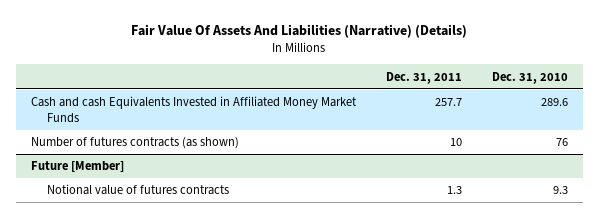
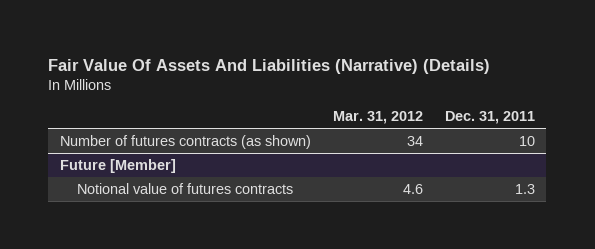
- | Dec. 31, 2011 | Dec. 31, 2010
+ | Mar. 31, 2012 | Dec. 31, 2011
- Cash and cash Equivalents Invested in Affiliated Money Market Funds | 257.7 | 289.6

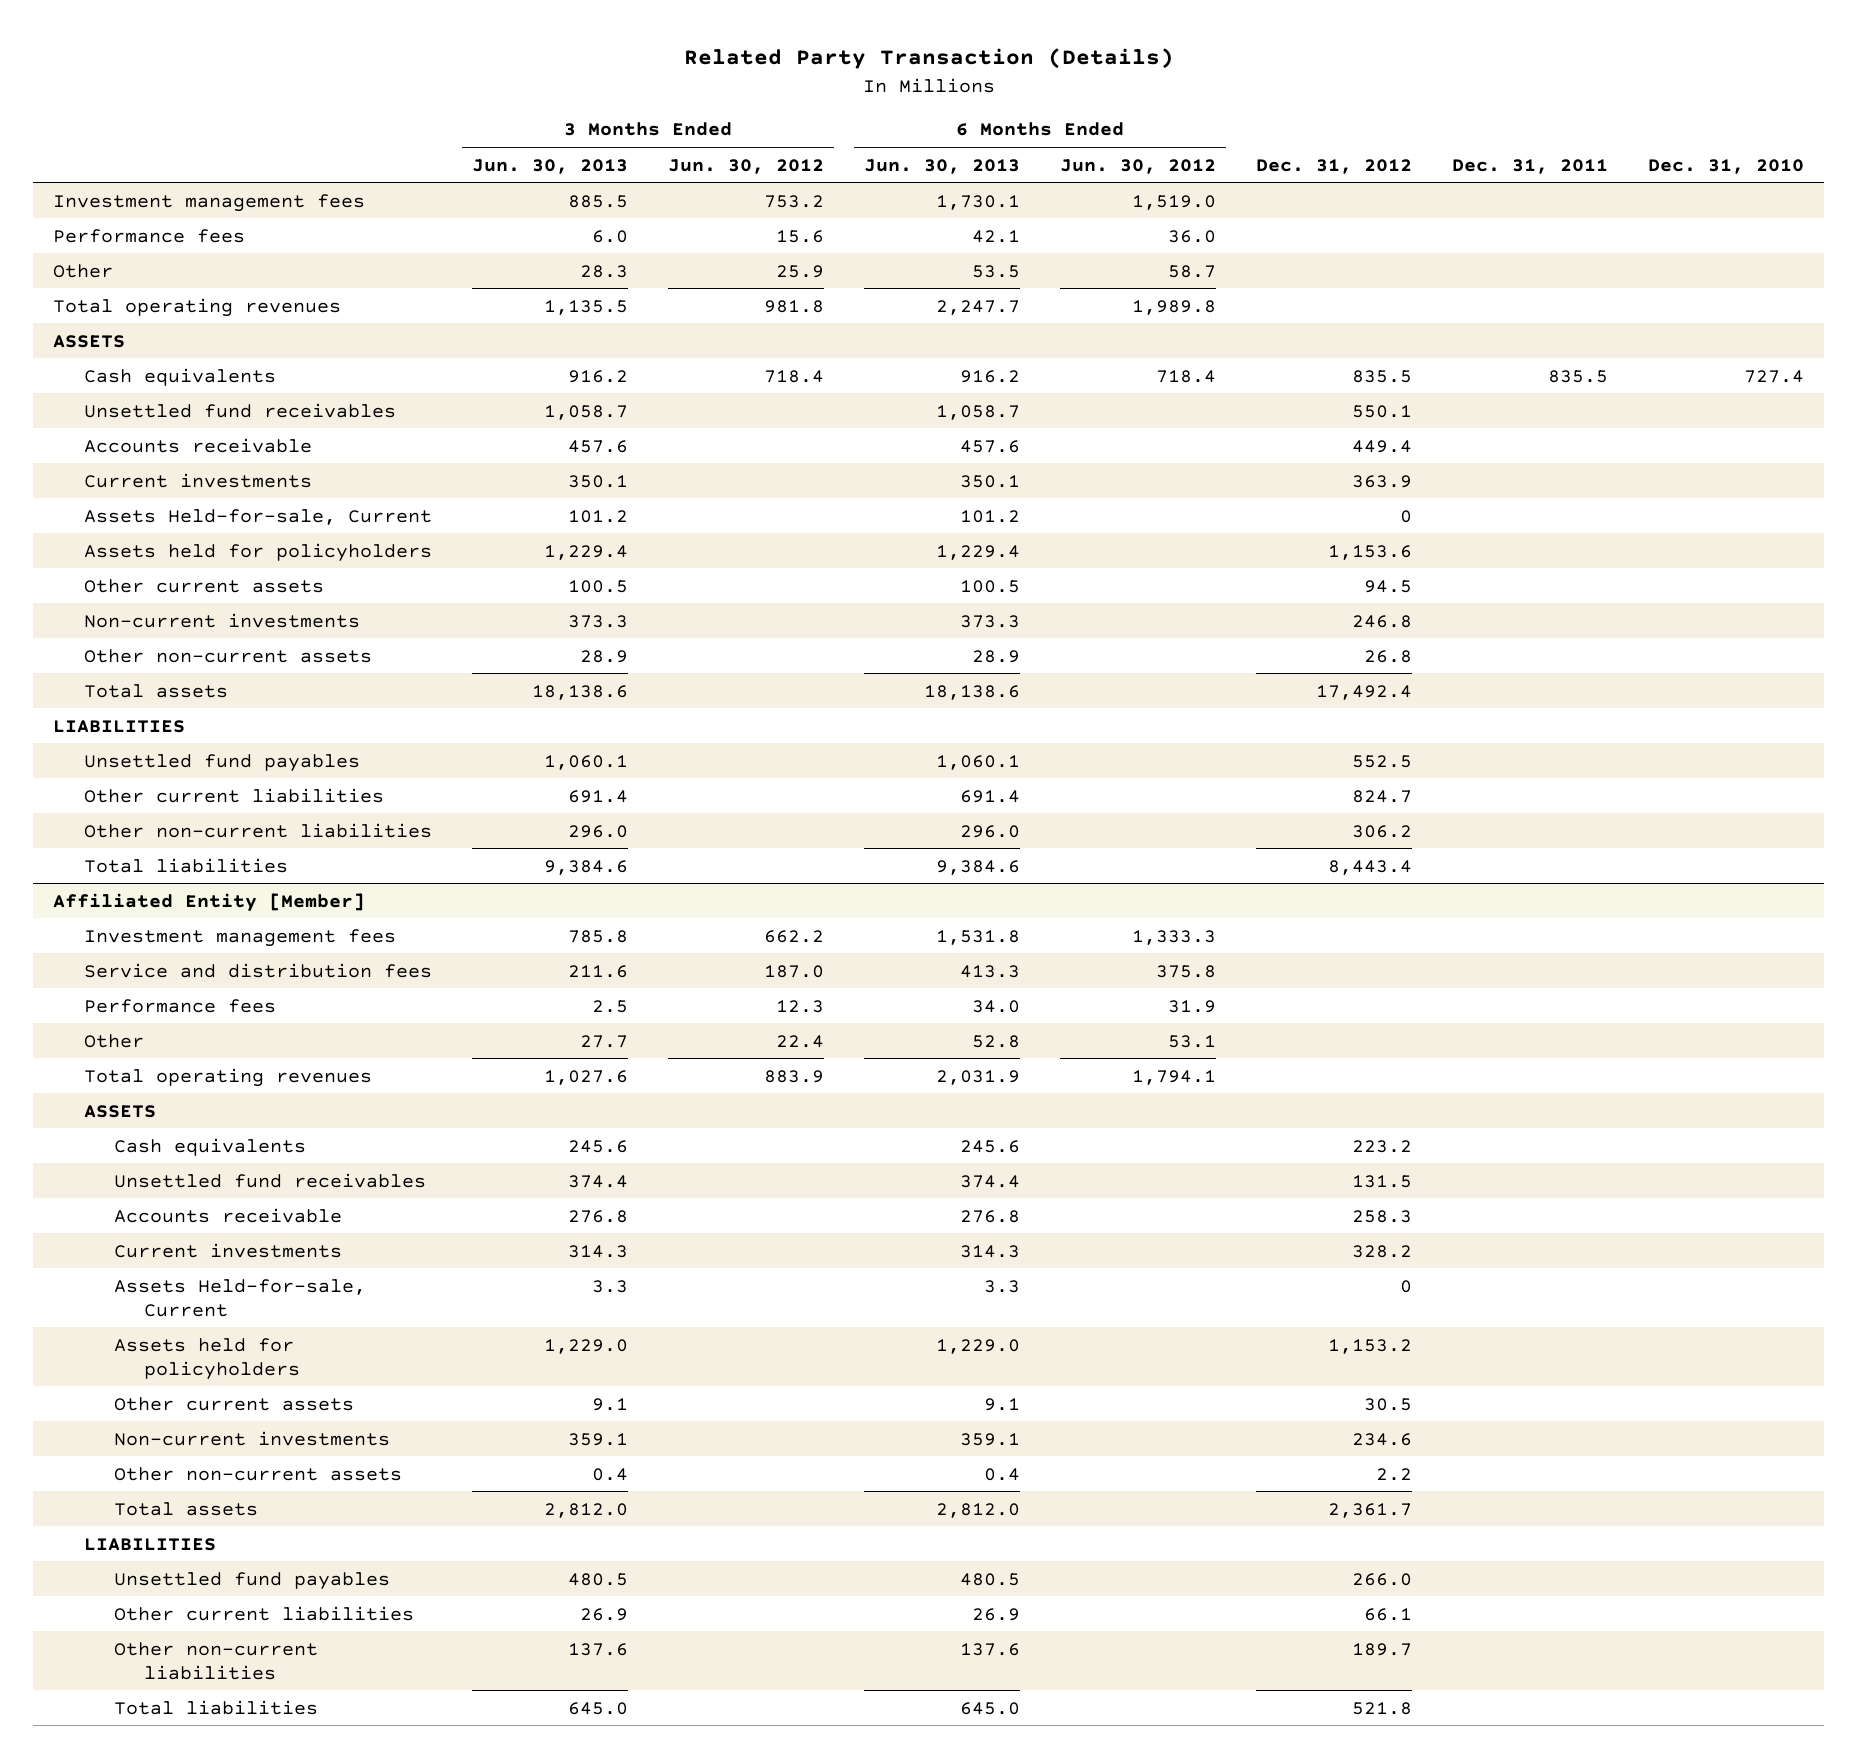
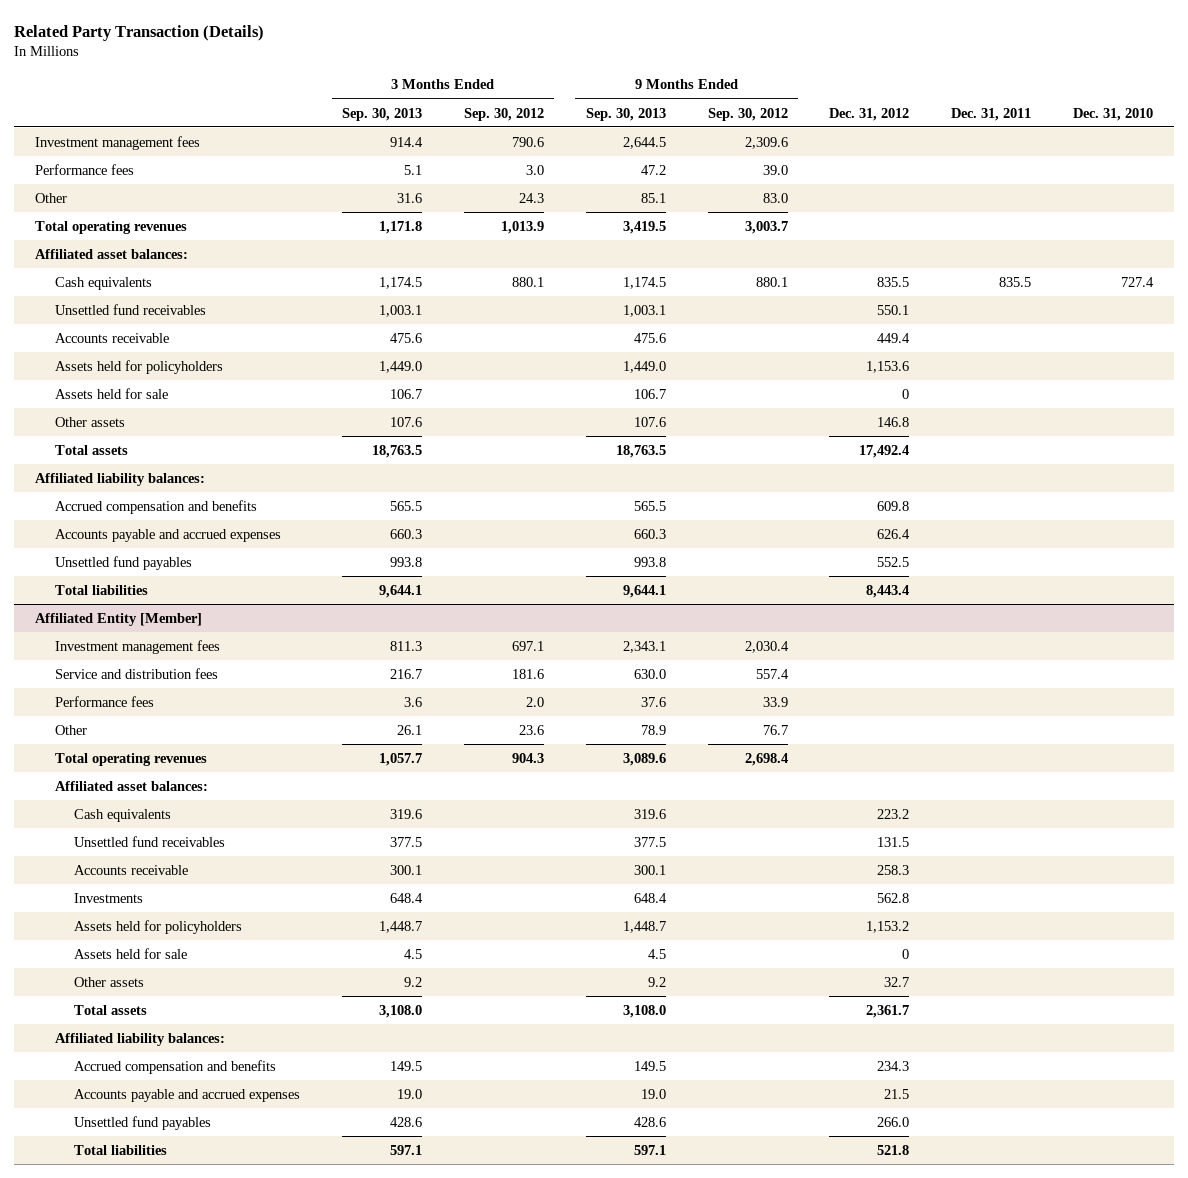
- | 3 Months Ended Jun. 30, 2013 | 3 Months Ended Jun. 30, 2012 | 6 Months Ended Jun. 30, 2013 | 6 Months Ended Jun. 30, 2012 | Dec. 31, 2012 | Dec. 31, 2011 | Dec. 31, 2010
+ | 3 Months Ended Sep. 30, 2013 | 3 Months Ended Sep. 30, 2012 | 9 Months Ended Sep. 30, 2013 | 9 Months Ended Sep. 30, 2012 | Dec. 31, 2012 | Dec. 31, 2011 | Dec. 31, 2010
- ASSETS
+ Affiliated asset balances:
- Current investments | 350.1 | | 350.1 | | 363.9 | |
- Assets Held-for-sale, Current | 101.2 | | 101.2 | | 0 | |
- Other current assets | 100.5 | | 100.5 | | 94.5 | |
- Non-current investments | 373.3 | | 373.3 | | 246.8 | |
- Other non-current assets | 28.9 | | 28.9 | | 26.8 | |
+ Assets held for sale | 106.7 | | 106.7 | | 0 | |
+ Other assets | 107.6 | | 107.6 | | 146.8 | |
- LIABILITIES
+ Affiliated liability balances:
+ Accrued compensation and benefits | 565.5 | | 565.5 | | 609.8 | |
+ Accounts payable and accrued expenses | 660.3 | | 660.3 | | 626.4 | |
- Other current liabilities | 691.4 | | 691.4 | | 824.7 | |
- Other non-current liabilities | 296.0 | | 296.0 | | 306.2 | |
@ Affiliated Entity [Member]
- ASSETS
+ Affiliated asset balances:
- Current investments | 314.3 | | 314.3 | | 328.2 | |
- Assets Held-for-sale, Current | 3.3 | | 3.3 | | 0 | |
+ Investments | 648.4 | | 648.4 | | 562.8 | |
- Other current assets | 9.1 | | 9.1 | | 30.5 | |
- Non-current investments | 359.1 | | 359.1 | | 234.6 | |
- Other non-current assets | 0.4 | | 0.4 | | 2.2 | |
+ Assets held for sale | 4.5 | | 4.5 | | 0 | |
+ Other assets | 9.2 | | 9.2 | | 32.7 | |
- LIABILITIES
+ Affiliated liability balances:
+ Accrued compensation and benefits | 149.5 | | 149.5 | | 234.3 | |
+ Accounts payable and accrued expenses | 19.0 | | 19.0 | | 21.5 | |
- Other current liabilities | 26.9 | | 26.9 | | 66.1 | |
- Other non-current liabilities | 137.6 | | 137.6 | | 189.7 | |

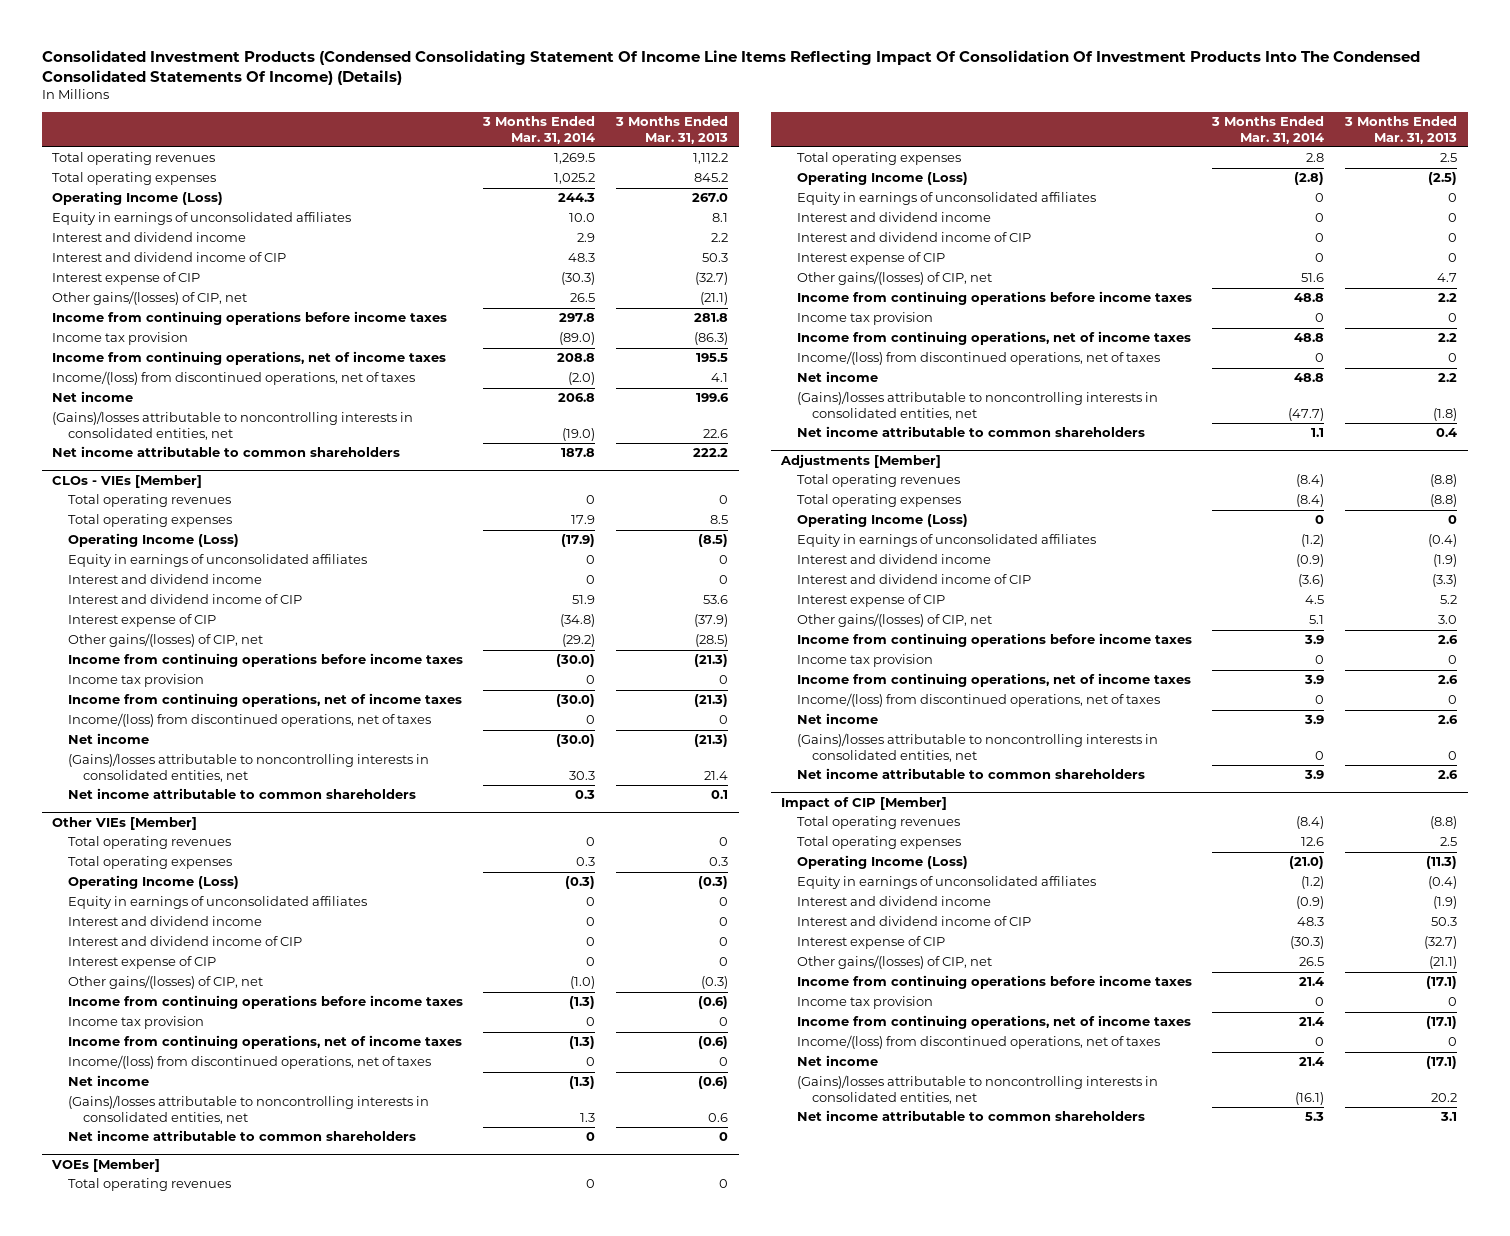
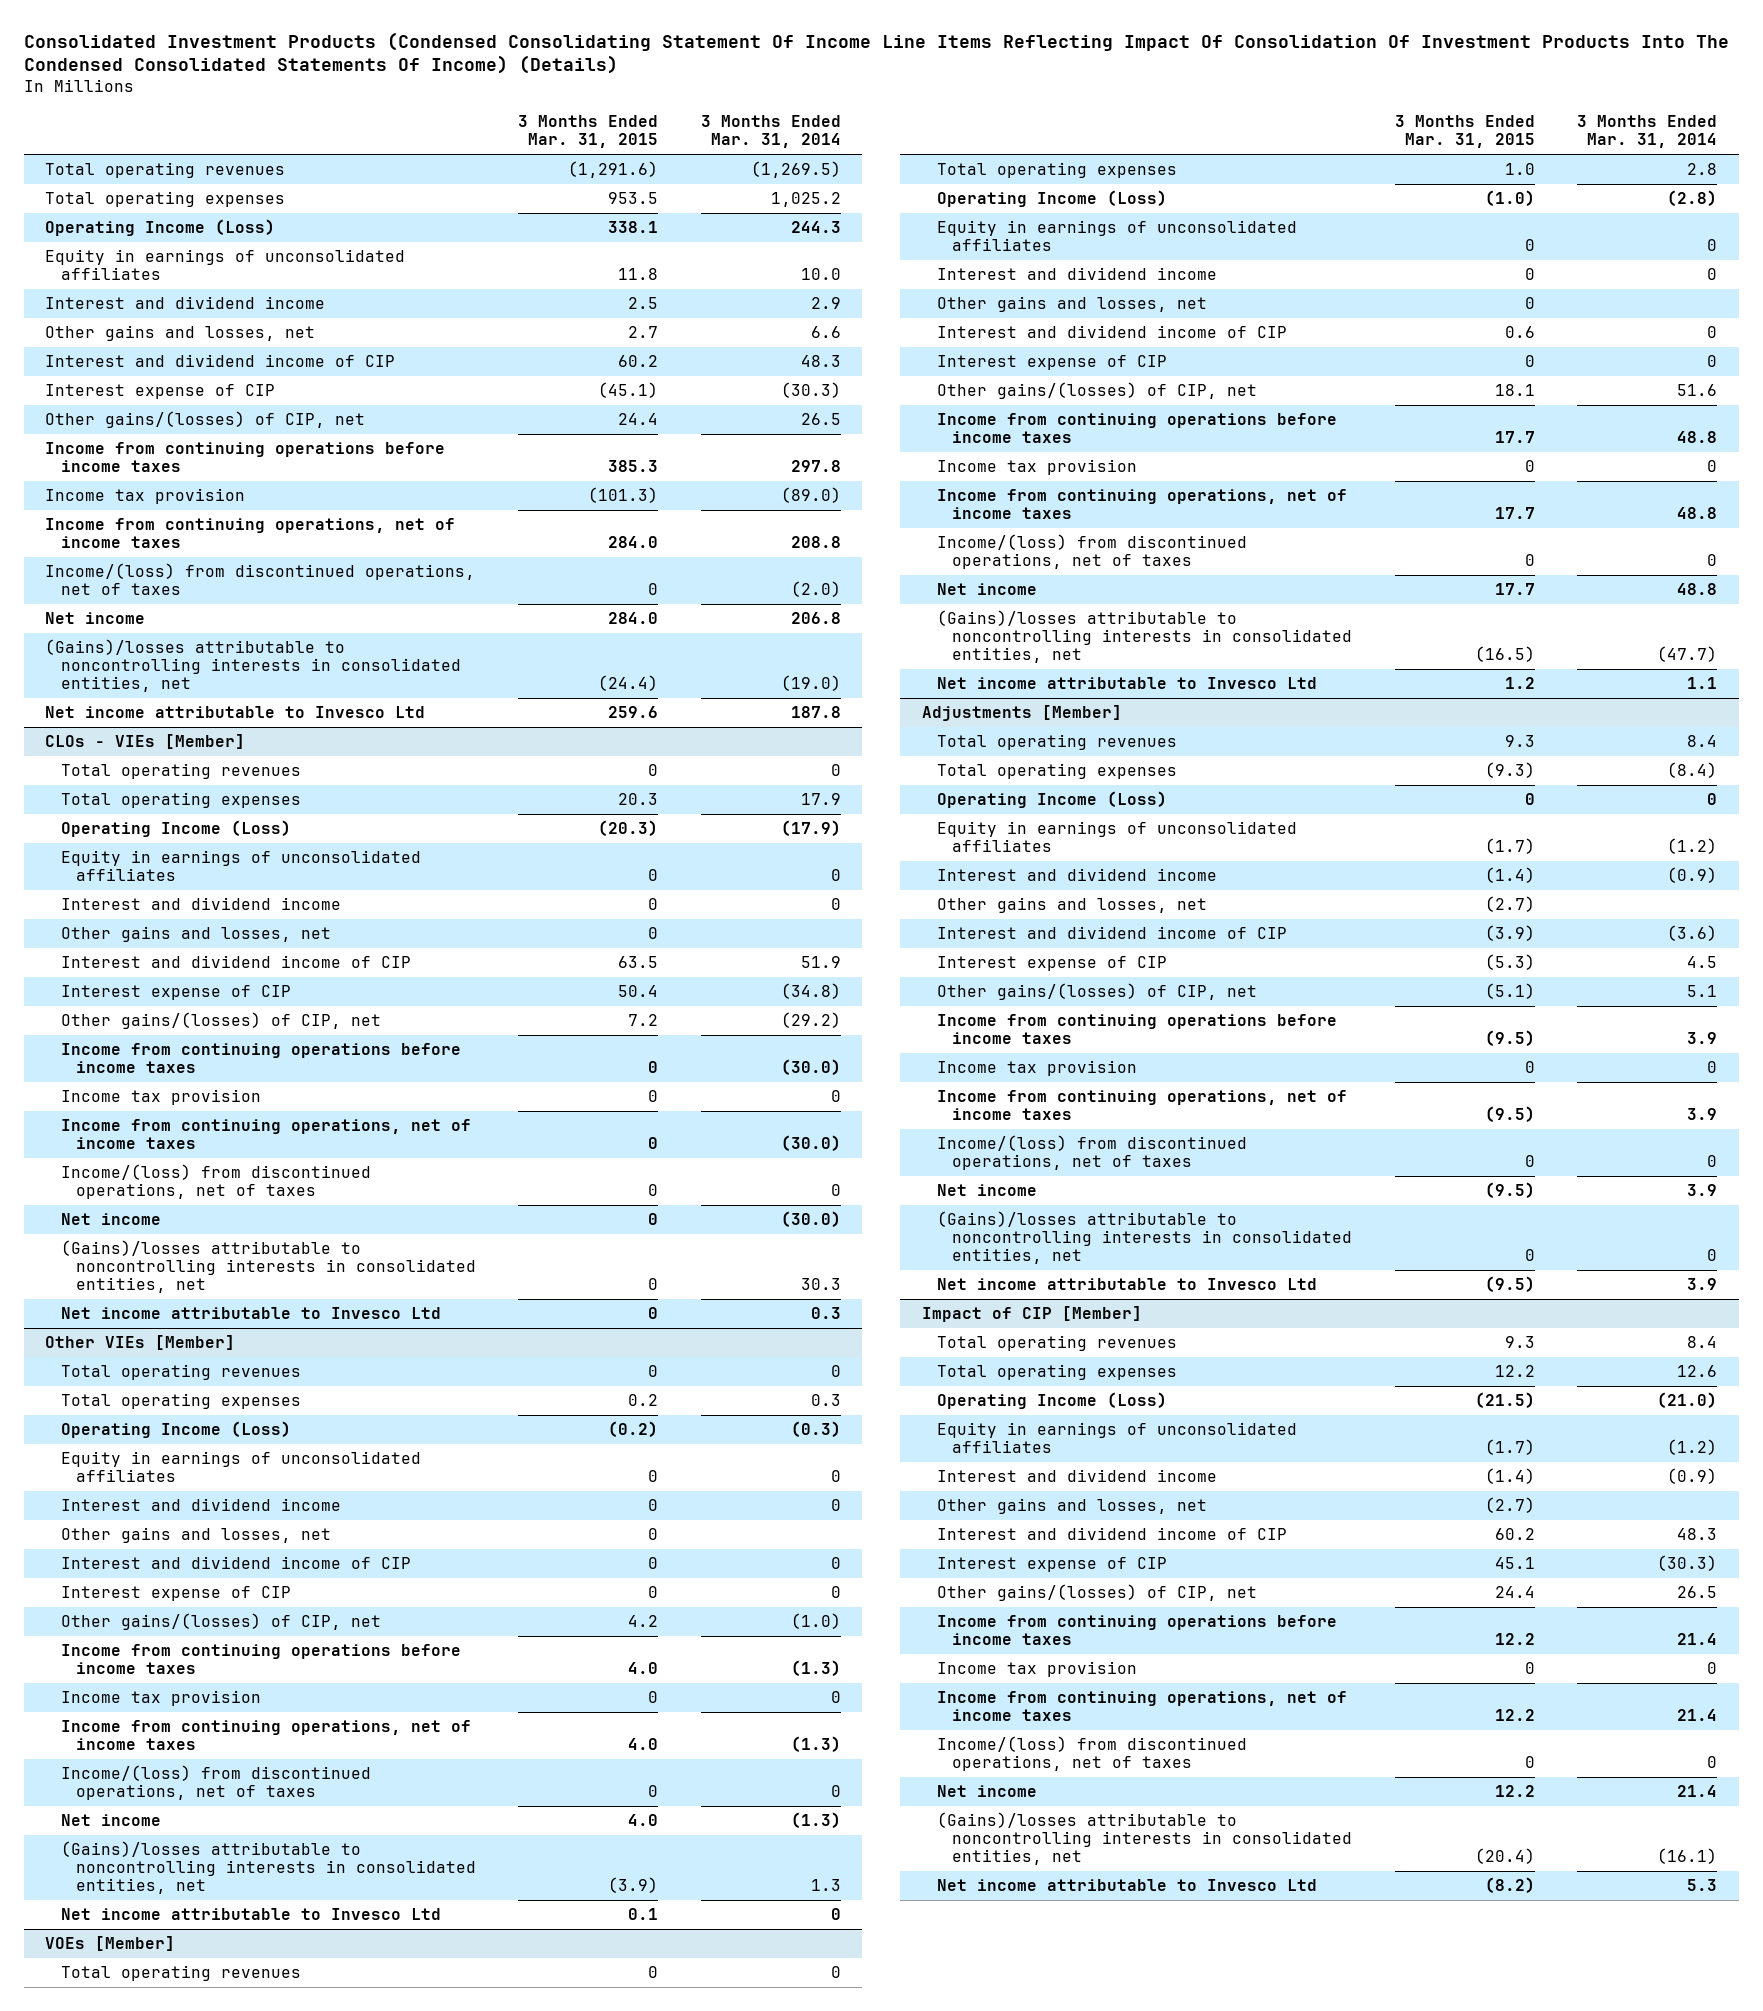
- | 3 Months Ended Mar. 31, 2014 | 3 Months Ended Mar. 31, 2013
+ | 3 Months Ended Mar. 31, 2015 | 3 Months Ended Mar. 31, 2014
- Total operating revenues | 1,269.5 | 1,112.2
+ Total operating revenues | (1,291.6) | (1,269.5)
+ Other gains and losses, net | 2.7 | 6.6
- Net income attributable to common shareholders | 187.8 | 222.2
+ Net income attributable to Invesco Ltd | 259.6 | 187.8
@ CLOs - VIEs [Member]
+ Other gains and losses, net | 0 |
- Net income attributable to common shareholders | 0.3 | 0.1
+ Net income attributable to Invesco Ltd | 0 | 0.3
@ Other VIEs [Member]
+ Other gains and losses, net | 0 |
- Net income attributable to common shareholders | 0 | 0
+ Net income attributable to Invesco Ltd | 0.1 | 0
@ VOEs [Member]
+ Other gains and losses, net | 0 |
- Net income attributable to common shareholders | 1.1 | 0.4
+ Net income attributable to Invesco Ltd | 1.2 | 1.1
@ Adjustments [Member]
- Total operating revenues | (8.4) | (8.8)
+ Total operating revenues | 9.3 | 8.4
+ Other gains and losses, net | (2.7) |
- Net income attributable to common shareholders | 3.9 | 2.6
+ Net income attributable to Invesco Ltd | (9.5) | 3.9
@ Impact of CIP [Member]
- Total operating revenues | (8.4) | (8.8)
+ Total operating revenues | 9.3 | 8.4
+ Other gains and losses, net | (2.7) |
- Net income attributable to common shareholders | 5.3 | 3.1
+ Net income attributable to Invesco Ltd | (8.2) | 5.3

